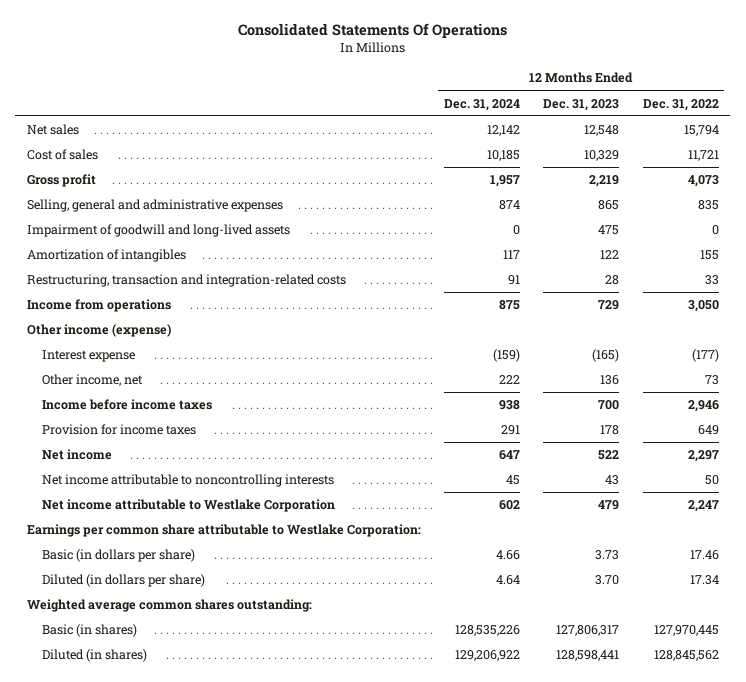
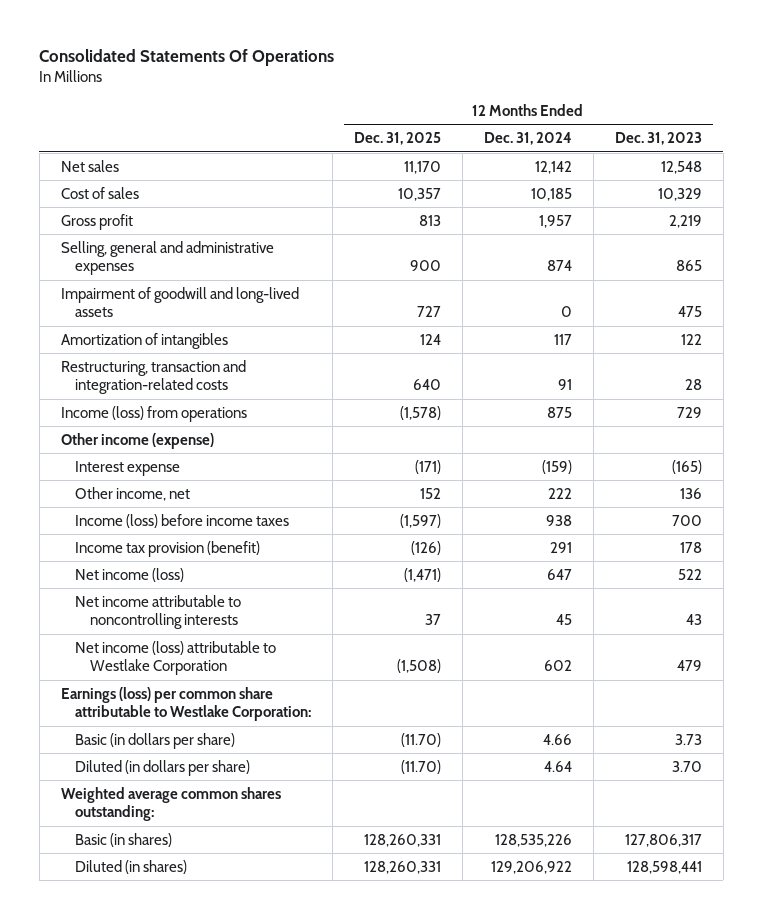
- | 12 Months Ended Dec. 31, 2024 | 12 Months Ended Dec. 31, 2023 | 12 Months Ended Dec. 31, 2022
+ | 12 Months Ended Dec. 31, 2025 | 12 Months Ended Dec. 31, 2024 | 12 Months Ended Dec. 31, 2023
- Income from operations | 875 | 729 | 3,050
+ Income (loss) from operations | (1,578) | 875 | 729
- Income before income taxes | 938 | 700 | 2,946
- Provision for income taxes | 291 | 178 | 649
- Net income | 647 | 522 | 2,297
+ Income (loss) before income taxes | (1,597) | 938 | 700
+ Income tax provision (benefit) | (126) | 291 | 178
+ Net income (loss) | (1,471) | 647 | 522
- Net income attributable to Westlake Corporation | 602 | 479 | 2,247
- Earnings per common share attributable to Westlake Corporation:
+ Net income (loss) attributable to Westlake Corporation | (1,508) | 602 | 479
+ Earnings (loss) per common share attributable to Westlake Corporation:

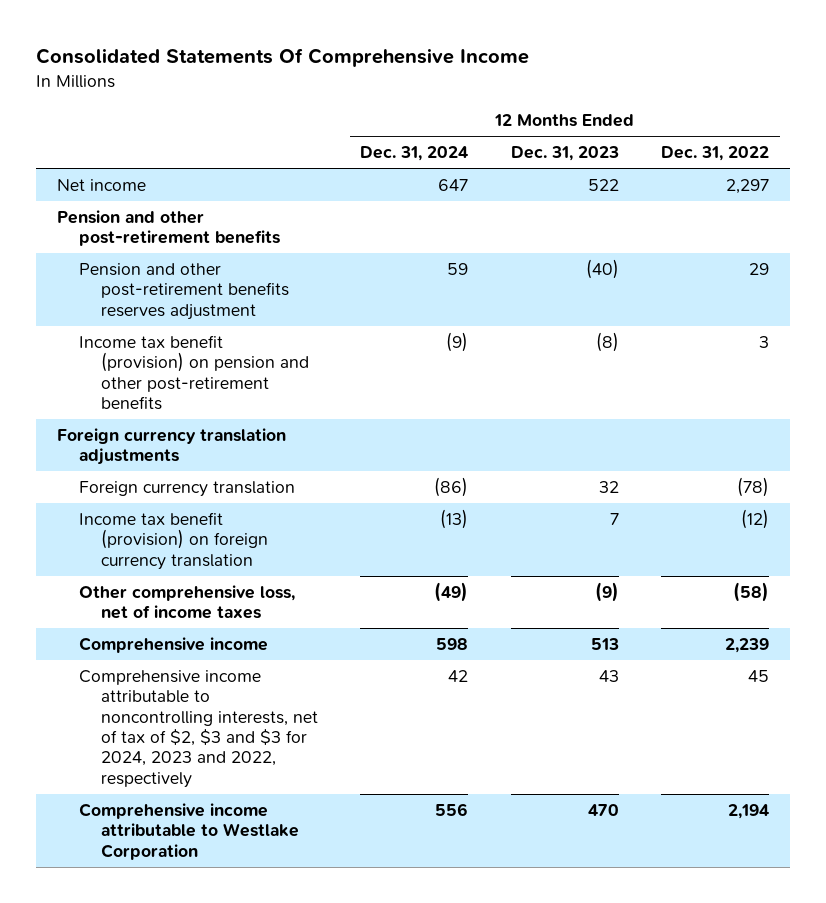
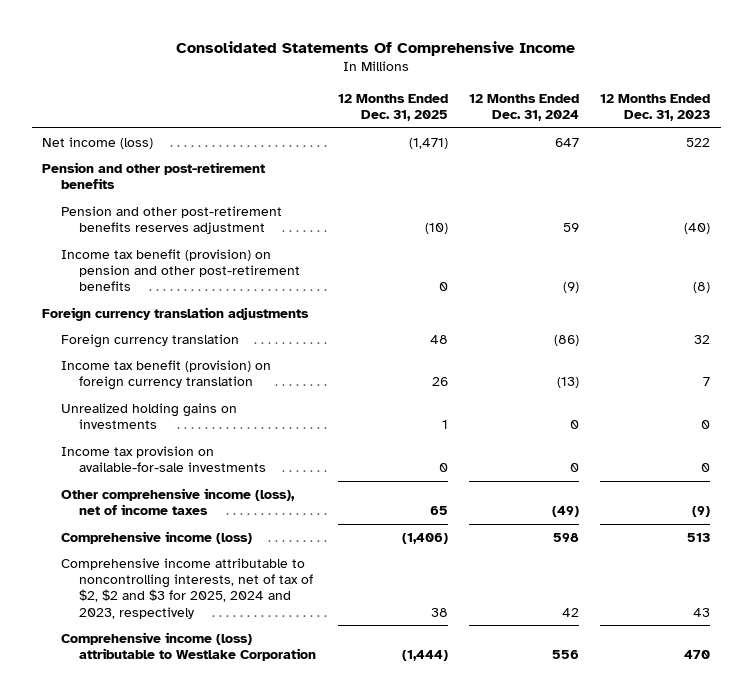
- | 12 Months Ended Dec. 31, 2024 | 12 Months Ended Dec. 31, 2023 | 12 Months Ended Dec. 31, 2022
+ | 12 Months Ended Dec. 31, 2025 | 12 Months Ended Dec. 31, 2024 | 12 Months Ended Dec. 31, 2023
- Net income | 647 | 522 | 2,297
+ Net income (loss) | (1,471) | 647 | 522
- Other comprehensive loss, net of income taxes | (49) | (9) | (58)
- Comprehensive income | 598 | 513 | 2,239
- Comprehensive income attributable to noncontrolling interests, net of tax of $2, $3 and $3 for 2024, 2023 and 2022, respectively | 42 | 43 | 45
- Comprehensive income attributable to Westlake Corporation | 556 | 470 | 2,194
+ Unrealized holding gains on investments | 1 | 0 | 0
+ Income tax provision on available-for-sale investments | 0 | 0 | 0
+ Other comprehensive income (loss), net of income taxes | 65 | (49) | (9)
+ Comprehensive income (loss) | (1,406) | 598 | 513
+ Comprehensive income attributable to noncontrolling interests, net of tax of $2, $2 and $3 for 2025, 2024 and 2023, respectively | 38 | 42 | 43
+ Comprehensive income (loss) attributable to Westlake Corporation | (1,444) | 556 | 470

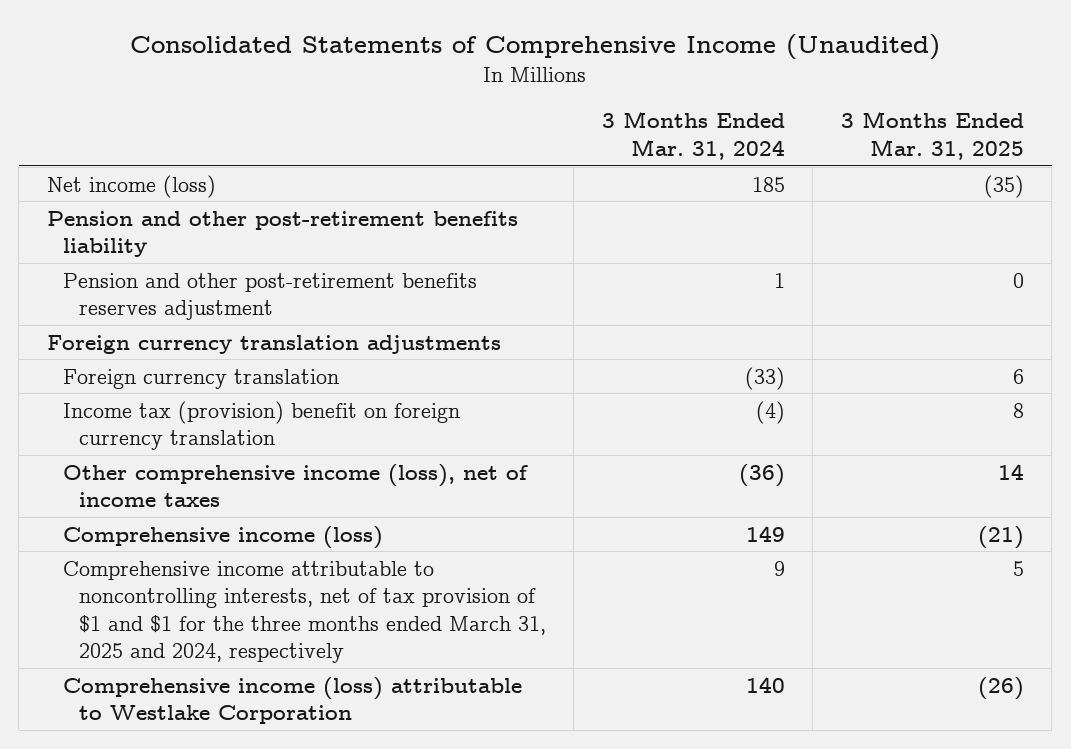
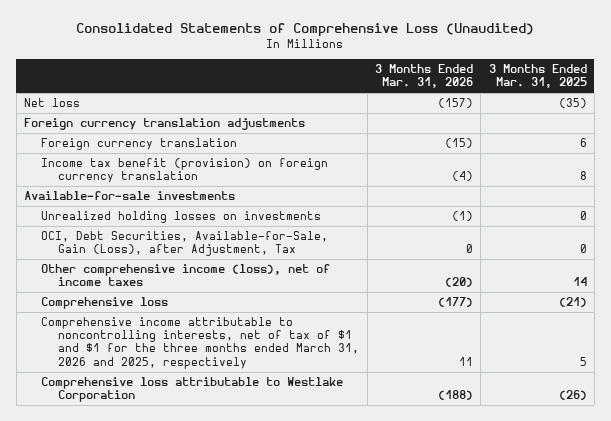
- Consolidated Statements of Comprehensive Income (Unaudited)
+ Consolidated Statements of Comprehensive Loss (Unaudited)
- | 3 Months Ended Mar. 31, 2024 | 3 Months Ended Mar. 31, 2025
+ | 3 Months Ended Mar. 31, 2026 | 3 Months Ended Mar. 31, 2025
- Net income (loss) | 185 | (35)
- Pension and other post-retirement benefits liability
- Pension and other post-retirement benefits reserves adjustment | 1 | 0
+ Net loss | (157) | (35)
- Income tax (provision) benefit on foreign currency translation | (4) | 8
+ Income tax benefit (provision) on foreign currency translation | (4) | 8
+ Available-for-sale investments
+ Unrealized holding losses on investments | (1) | 0
+ OCI, Debt Securities, Available-for-Sale, Gain (Loss), after Adjustment, Tax | 0 | 0
- Comprehensive income (loss) | 149 | (21)
- Comprehensive income attributable to noncontrolling interests, net of tax provision of $1 and $1 for the three months ended March 31, 2025 and 2024, respectively | 9 | 5
- Comprehensive income (loss) attributable to Westlake Corporation | 140 | (26)
+ Comprehensive loss | (177) | (21)
+ Comprehensive income attributable to noncontrolling interests, net of tax of $1 and $1 for the three months ended March 31, 2026 and 2025, respectively | 11 | 5
+ Comprehensive loss attributable to Westlake Corporation | (188) | (26)

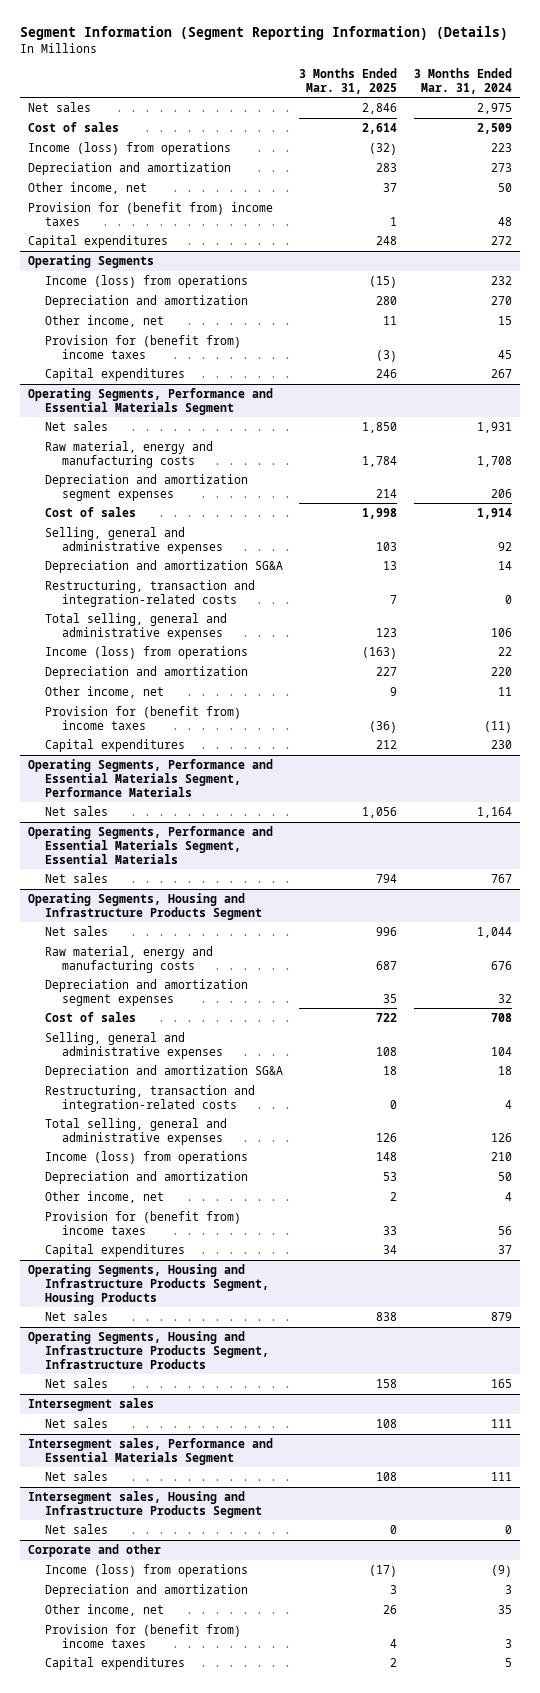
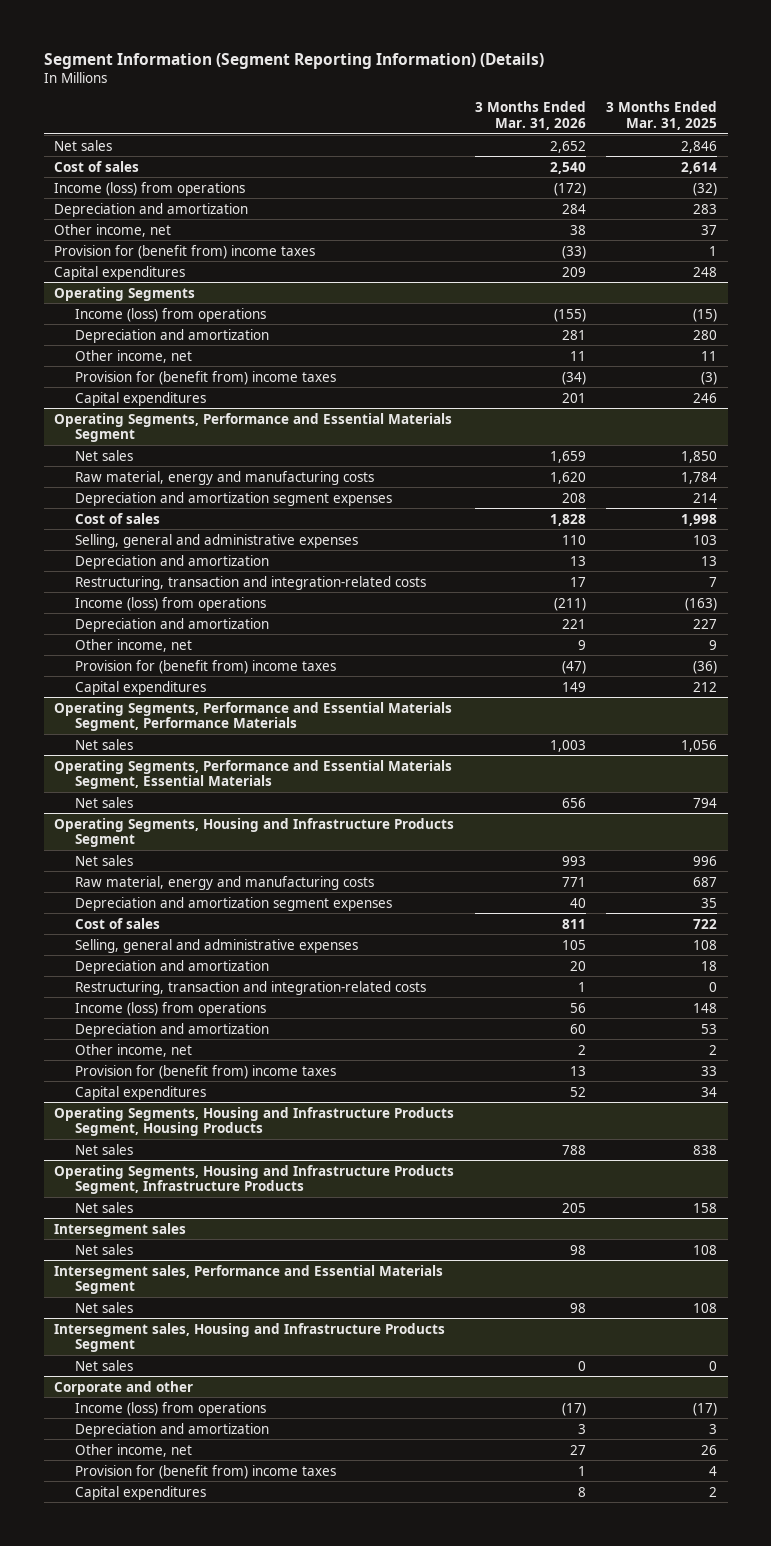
- | 3 Months Ended Mar. 31, 2025 | 3 Months Ended Mar. 31, 2024
+ | 3 Months Ended Mar. 31, 2026 | 3 Months Ended Mar. 31, 2025
@ Operating Segments, Performance and Essential Materials Segment
- Depreciation and amortization SG&A | 13 | 14
+ Depreciation and amortization | 13 | 13
- Total selling, general and administrative expenses | 123 | 106
@ Operating Segments, Housing and Infrastructure Products Segment
- Depreciation and amortization SG&A | 18 | 18
+ Depreciation and amortization | 20 | 18
- Total selling, general and administrative expenses | 126 | 126

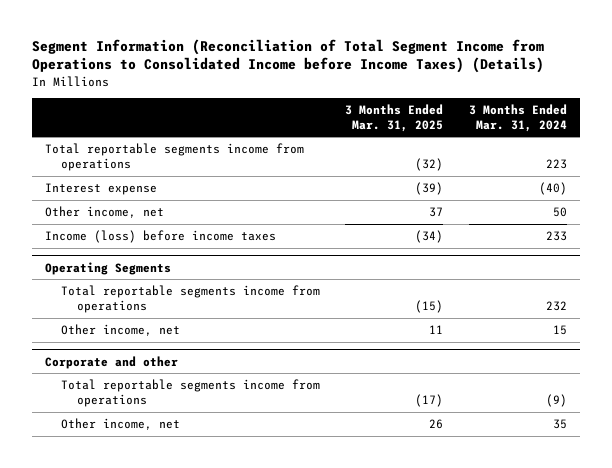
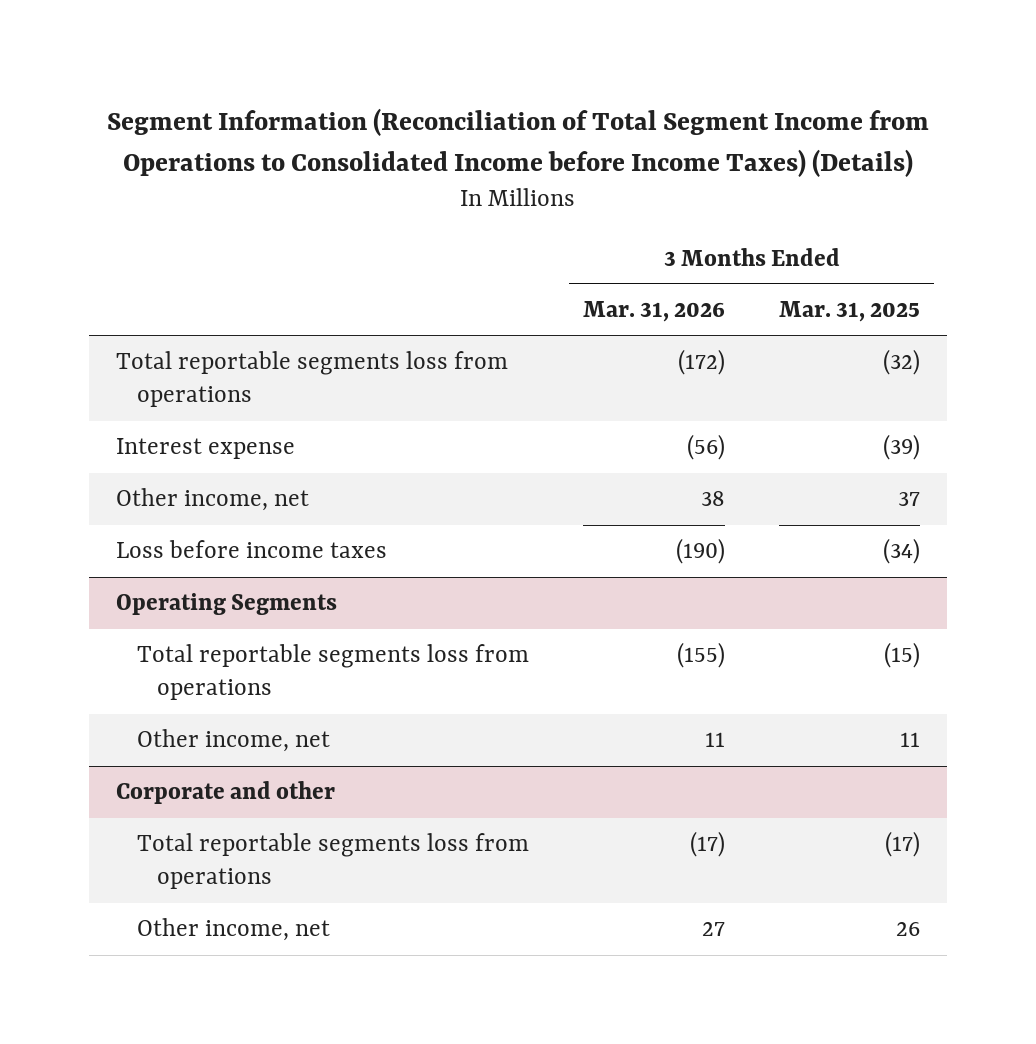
- | 3 Months Ended Mar. 31, 2025 | 3 Months Ended Mar. 31, 2024
+ | 3 Months Ended Mar. 31, 2026 | 3 Months Ended Mar. 31, 2025
- Total reportable segments income from operations | (32) | 223
+ Total reportable segments loss from operations | (172) | (32)
- Income (loss) before income taxes | (34) | 233
+ Loss before income taxes | (190) | (34)
@ Operating Segments
- Total reportable segments income from operations | (15) | 232
+ Total reportable segments loss from operations | (155) | (15)
@ Corporate and other
- Total reportable segments income from operations | (17) | (9)
+ Total reportable segments loss from operations | (17) | (17)

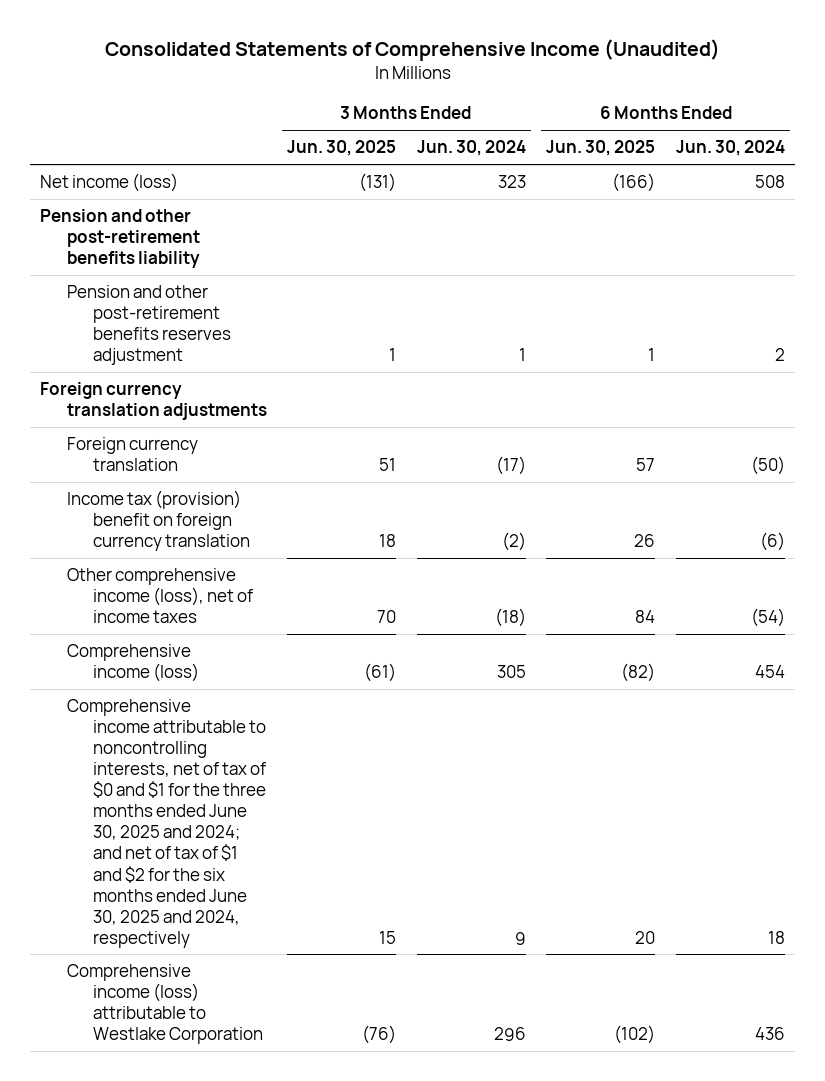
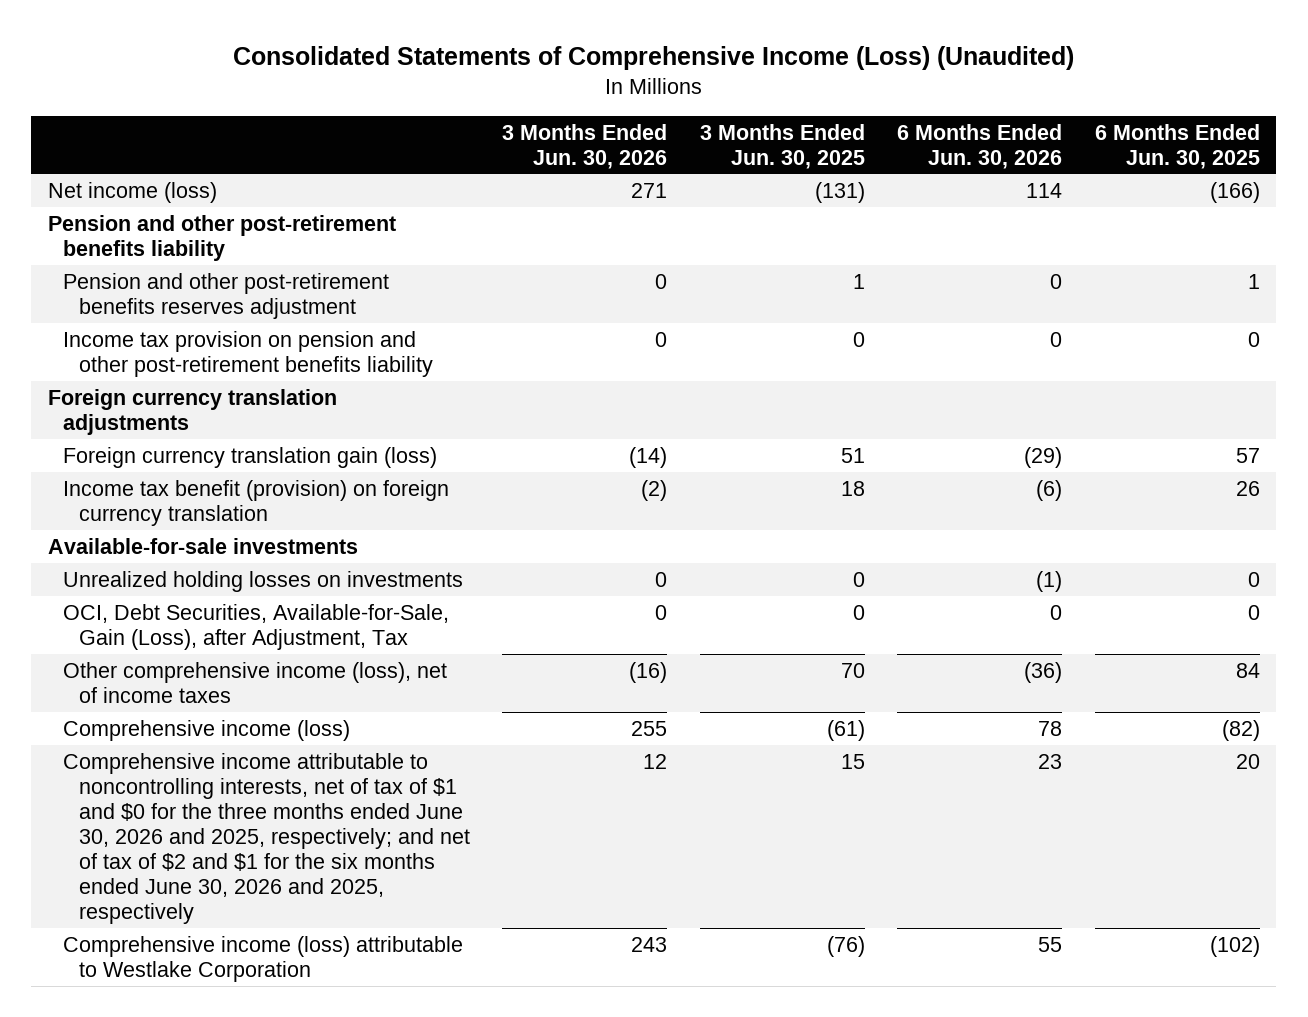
- Consolidated Statements of Comprehensive Income (Unaudited)
+ Consolidated Statements of Comprehensive Income (Loss) (Unaudited)
- | 3 Months Ended Jun. 30, 2025 | 3 Months Ended Jun. 30, 2024 | 6 Months Ended Jun. 30, 2025 | 6 Months Ended Jun. 30, 2024
+ | 3 Months Ended Jun. 30, 2026 | 3 Months Ended Jun. 30, 2025 | 6 Months Ended Jun. 30, 2026 | 6 Months Ended Jun. 30, 2025
+ Income tax provision on pension and other post-retirement benefits liability | 0 | 0 | 0 | 0
- Foreign currency translation | 51 | (17) | 57 | (50)
- Income tax (provision) benefit on foreign currency translation | 18 | (2) | 26 | (6)
+ Foreign currency translation gain (loss) | (14) | 51 | (29) | 57
+ Income tax benefit (provision) on foreign currency translation | (2) | 18 | (6) | 26
+ Available-for-sale investments
+ Unrealized holding losses on investments | 0 | 0 | (1) | 0
+ OCI, Debt Securities, Available-for-Sale, Gain (Loss), after Adjustment, Tax | 0 | 0 | 0 | 0
- Comprehensive income attributable to noncontrolling interests, net of tax of $0 and $1 for the three months ended June 30, 2025 and 2024; and net of tax of $1 and $2 for the six months ended June 30, 2025 and 2024, respectively | 15 | 9 | 20 | 18
+ Comprehensive income attributable to noncontrolling interests, net of tax of $1 and $0 for the three months ended June 30, 2026 and 2025, respectively; and net of tax of $2 and $1 for the six months ended June 30, 2026 and 2025, respectively | 12 | 15 | 23 | 20

